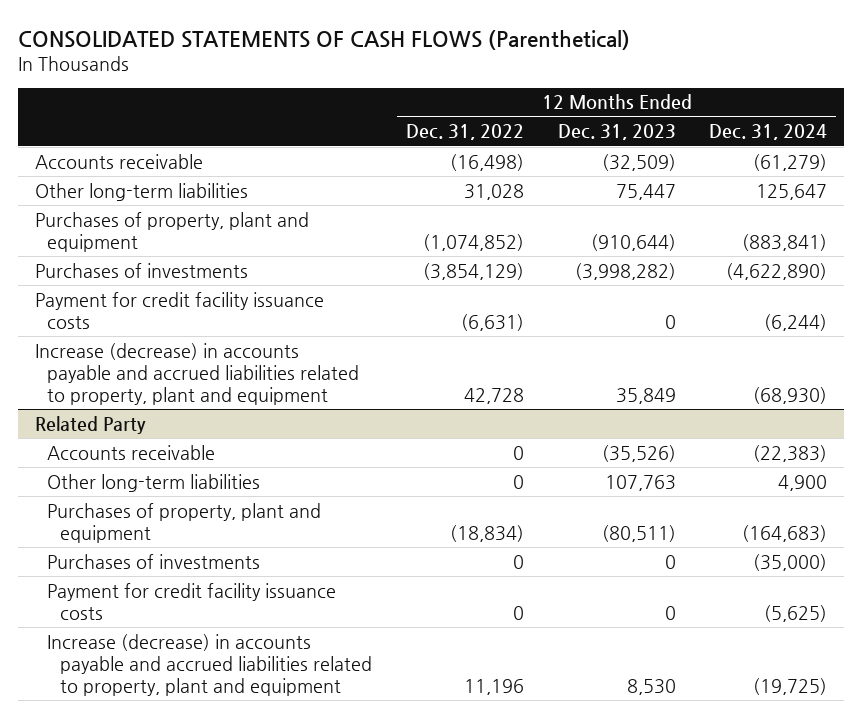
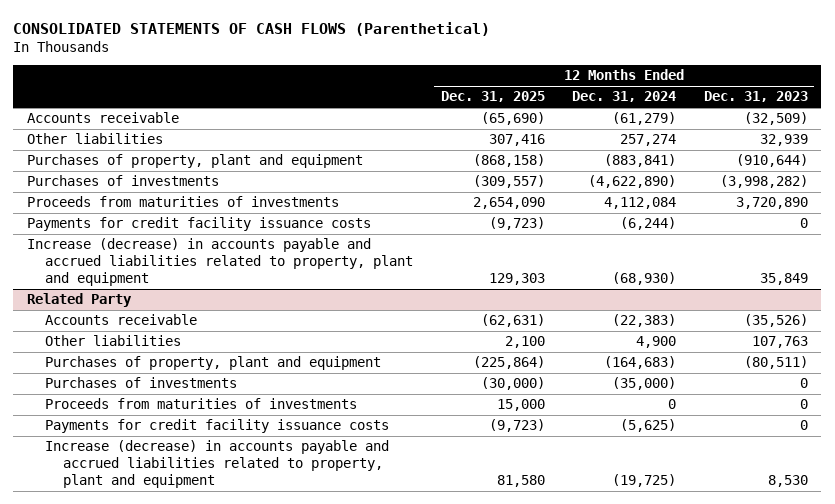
- | 12 Months Ended Dec. 31, 2022 | 12 Months Ended Dec. 31, 2023 | 12 Months Ended Dec. 31, 2024
+ | 12 Months Ended Dec. 31, 2025 | 12 Months Ended Dec. 31, 2024 | 12 Months Ended Dec. 31, 2023
- Other long-term liabilities | 31,028 | 75,447 | 125,647
+ Other liabilities | 307,416 | 257,274 | 32,939
- Payment for credit facility issuance costs | (6,631) | 0 | (6,244)
+ Proceeds from maturities of investments | 2,654,090 | 4,112,084 | 3,720,890
+ Payments for credit facility issuance costs | (9,723) | (6,244) | 0
@ Related Party
- Other long-term liabilities | 0 | 107,763 | 4,900
+ Other liabilities | 2,100 | 4,900 | 107,763
- Payment for credit facility issuance costs | 0 | 0 | (5,625)
+ Proceeds from maturities of investments | 15,000 | 0 | 0
+ Payments for credit facility issuance costs | (9,723) | (5,625) | 0

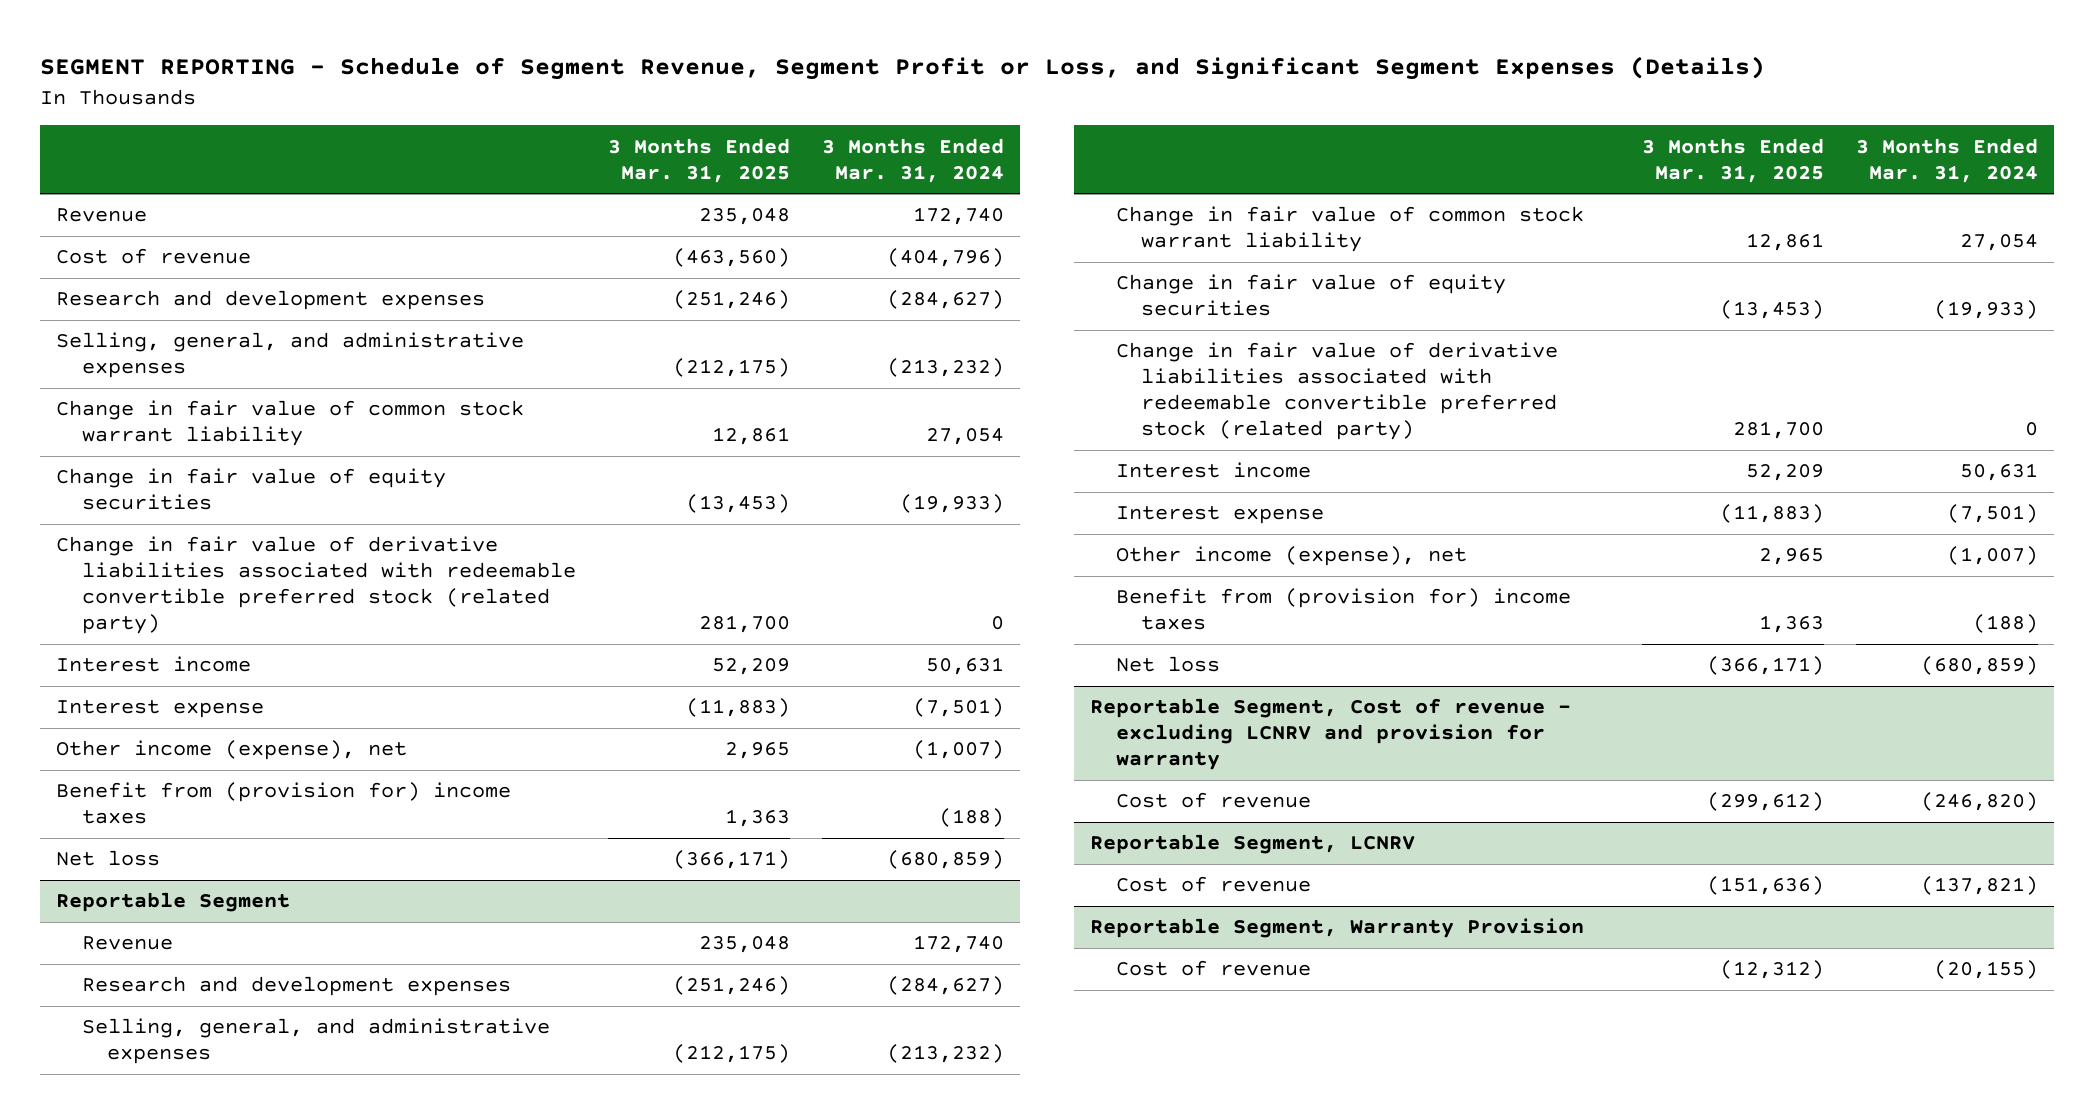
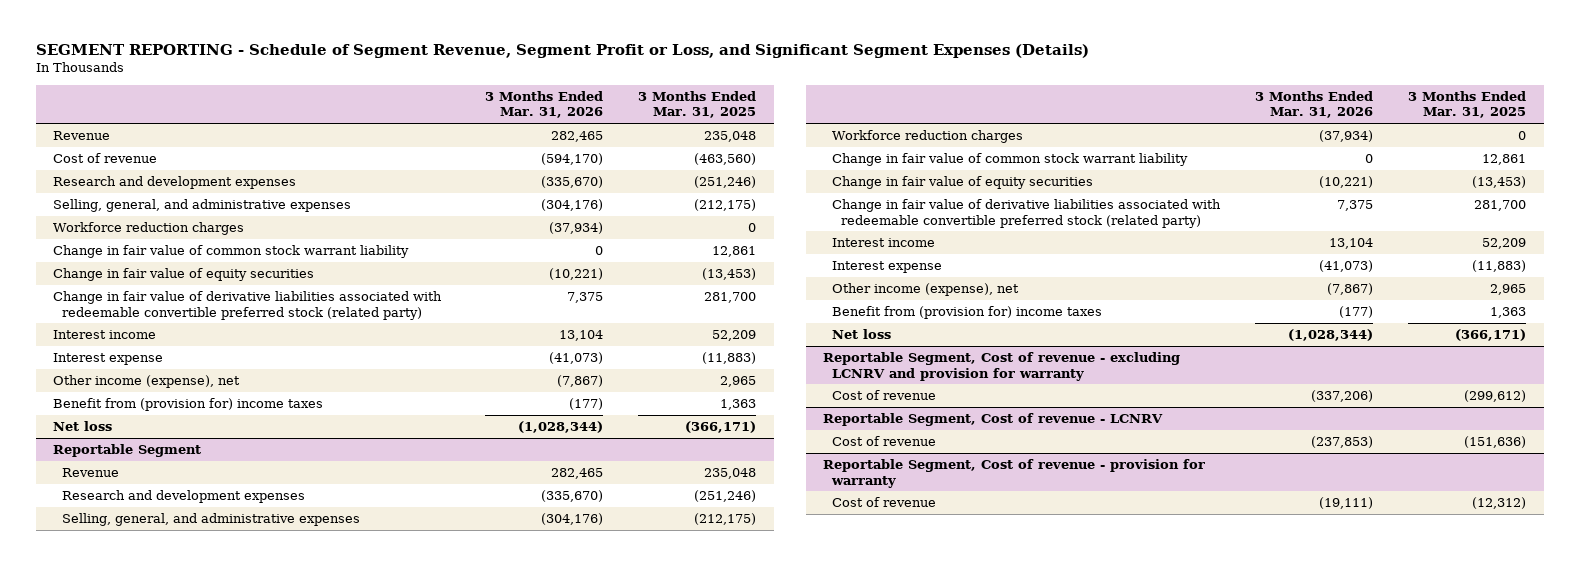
- | 3 Months Ended Mar. 31, 2025 | 3 Months Ended Mar. 31, 2024
+ | 3 Months Ended Mar. 31, 2026 | 3 Months Ended Mar. 31, 2025
+ Workforce reduction charges | (37,934) | 0
@ Reportable Segment
+ Workforce reduction charges | (37,934) | 0
- Reportable Segment, LCNRV
+ Reportable Segment, Cost of revenue - LCNRV
- Reportable Segment, Warranty Provision
+ Reportable Segment, Cost of revenue - provision for warranty

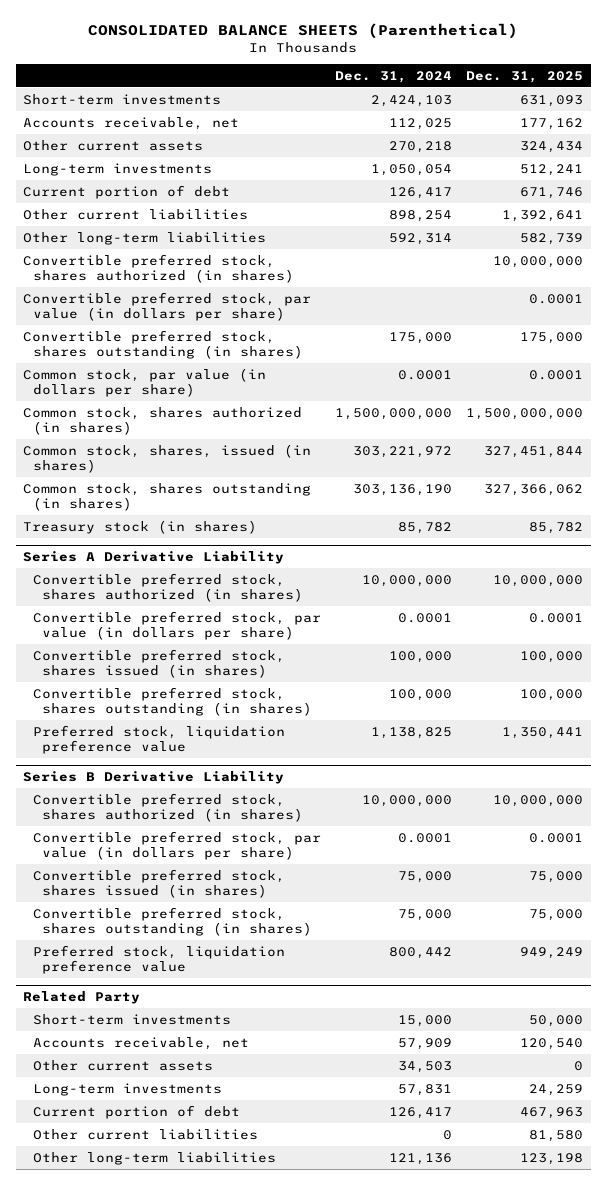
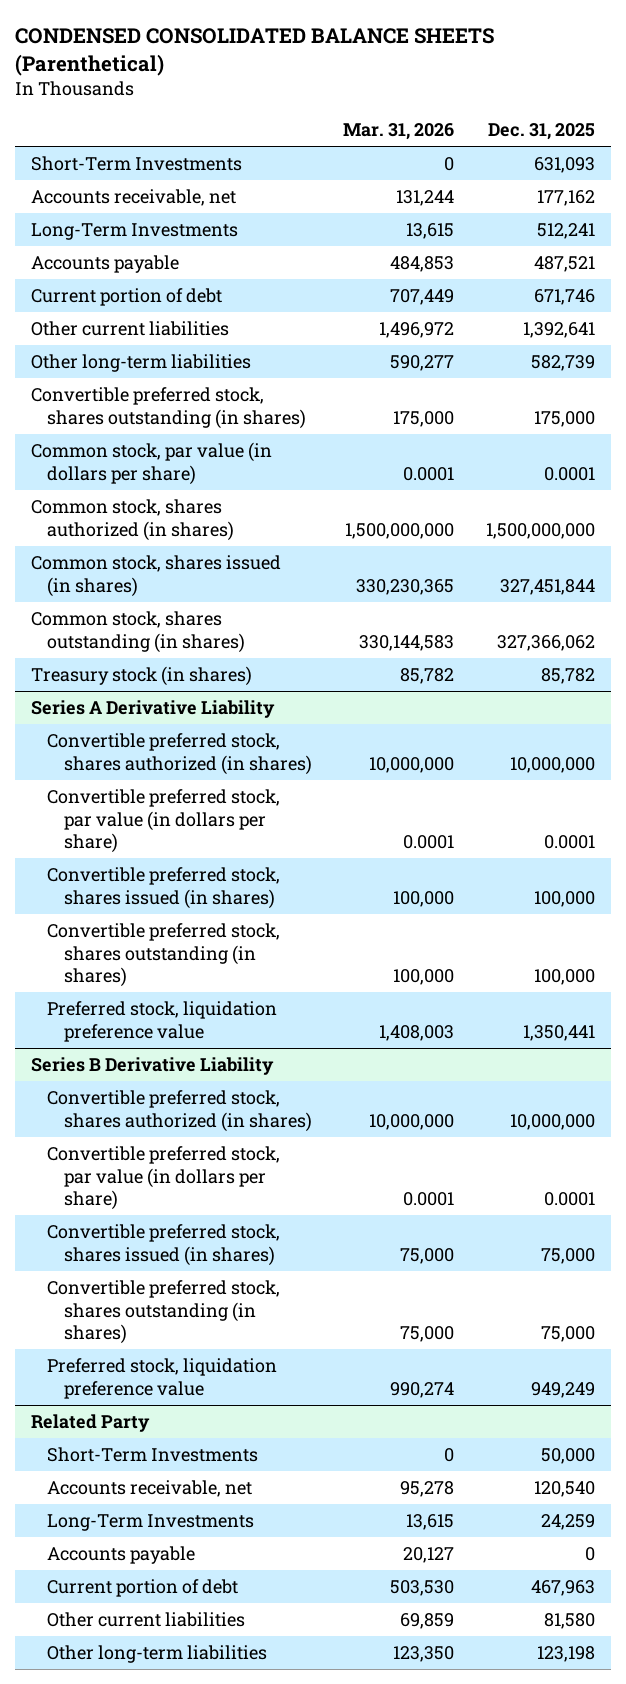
- CONSOLIDATED BALANCE SHEETS (Parenthetical)
+ CONDENSED CONSOLIDATED BALANCE SHEETS (Parenthetical)
- | Dec. 31, 2024 | Dec. 31, 2025
+ | Mar. 31, 2026 | Dec. 31, 2025
- Short-term investments | 2,424,103 | 631,093
+ Short-Term Investments | 0 | 631,093
- Other current assets | 270,218 | 324,434
- Long-term investments | 1,050,054 | 512,241
+ Long-Term Investments | 13,615 | 512,241
+ Accounts payable | 484,853 | 487,521
- Convertible preferred stock, shares authorized (in shares) | | 10,000,000
- Convertible preferred stock, par value (in dollars per share) | | 0.0001
- Common stock, shares, issued (in shares) | 303,221,972 | 327,451,844
+ Common stock, shares issued (in shares) | 330,230,365 | 327,451,844
@ Related Party
- Short-term investments | 15,000 | 50,000
+ Short-Term Investments | 0 | 50,000
- Other current assets | 34,503 | 0
- Long-term investments | 57,831 | 24,259
+ Long-Term Investments | 13,615 | 24,259
+ Accounts payable | 20,127 | 0

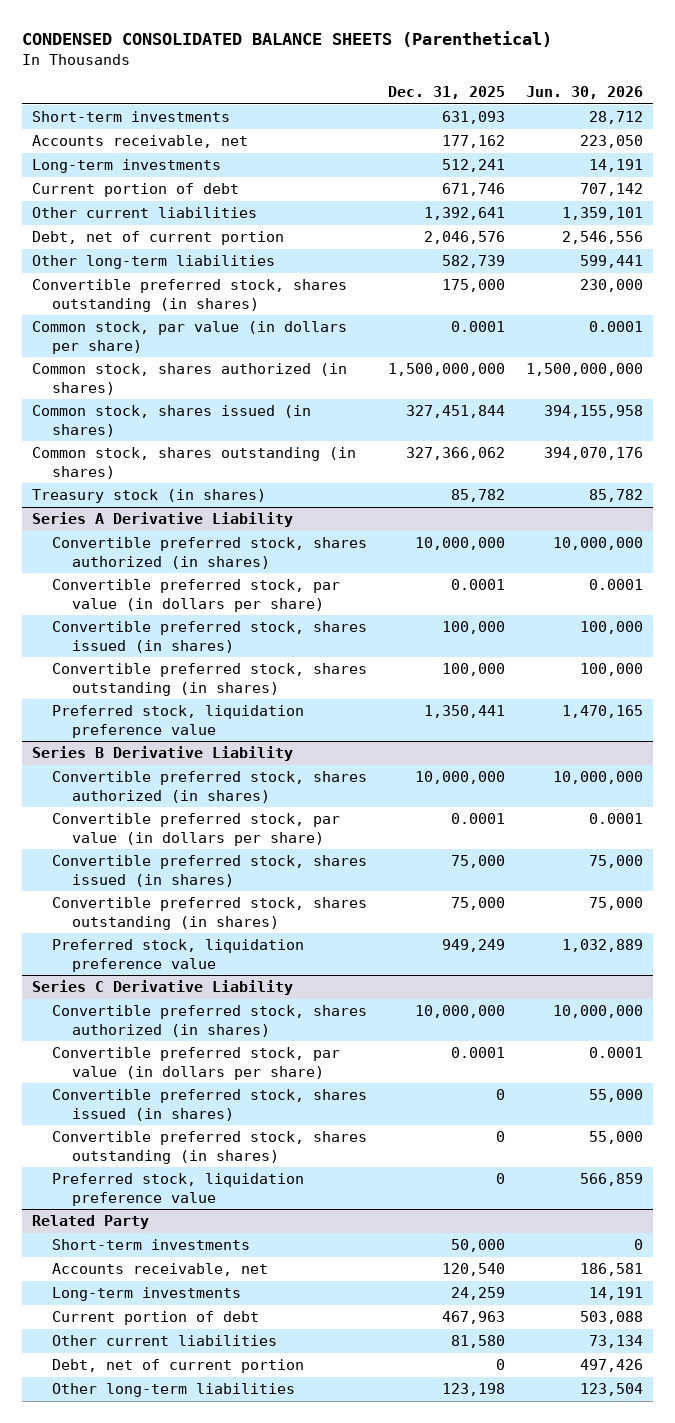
- | Mar. 31, 2026 | Dec. 31, 2025
+ | Dec. 31, 2025 | Jun. 30, 2026
- Short-Term Investments | 0 | 631,093
+ Short-term investments | 631,093 | 28,712
- Long-Term Investments | 13,615 | 512,241
- Accounts payable | 484,853 | 487,521
+ Long-term investments | 512,241 | 14,191
+ Debt, net of current portion | 2,046,576 | 2,546,556
+ Series C Derivative Liability
+ Convertible preferred stock, shares authorized (in shares) | 10,000,000 | 10,000,000
+ Convertible preferred stock, par value (in dollars per share) | 0.0001 | 0.0001
+ Convertible preferred stock, shares issued (in shares) | 0 | 55,000
+ Convertible preferred stock, shares outstanding (in shares) | 0 | 55,000
+ Preferred stock, liquidation preference value | 0 | 566,859
@ Related Party
- Short-Term Investments | 0 | 50,000
+ Short-term investments | 50,000 | 0
- Long-Term Investments | 13,615 | 24,259
- Accounts payable | 20,127 | 0
+ Long-term investments | 24,259 | 14,191
+ Debt, net of current portion | 0 | 497,426

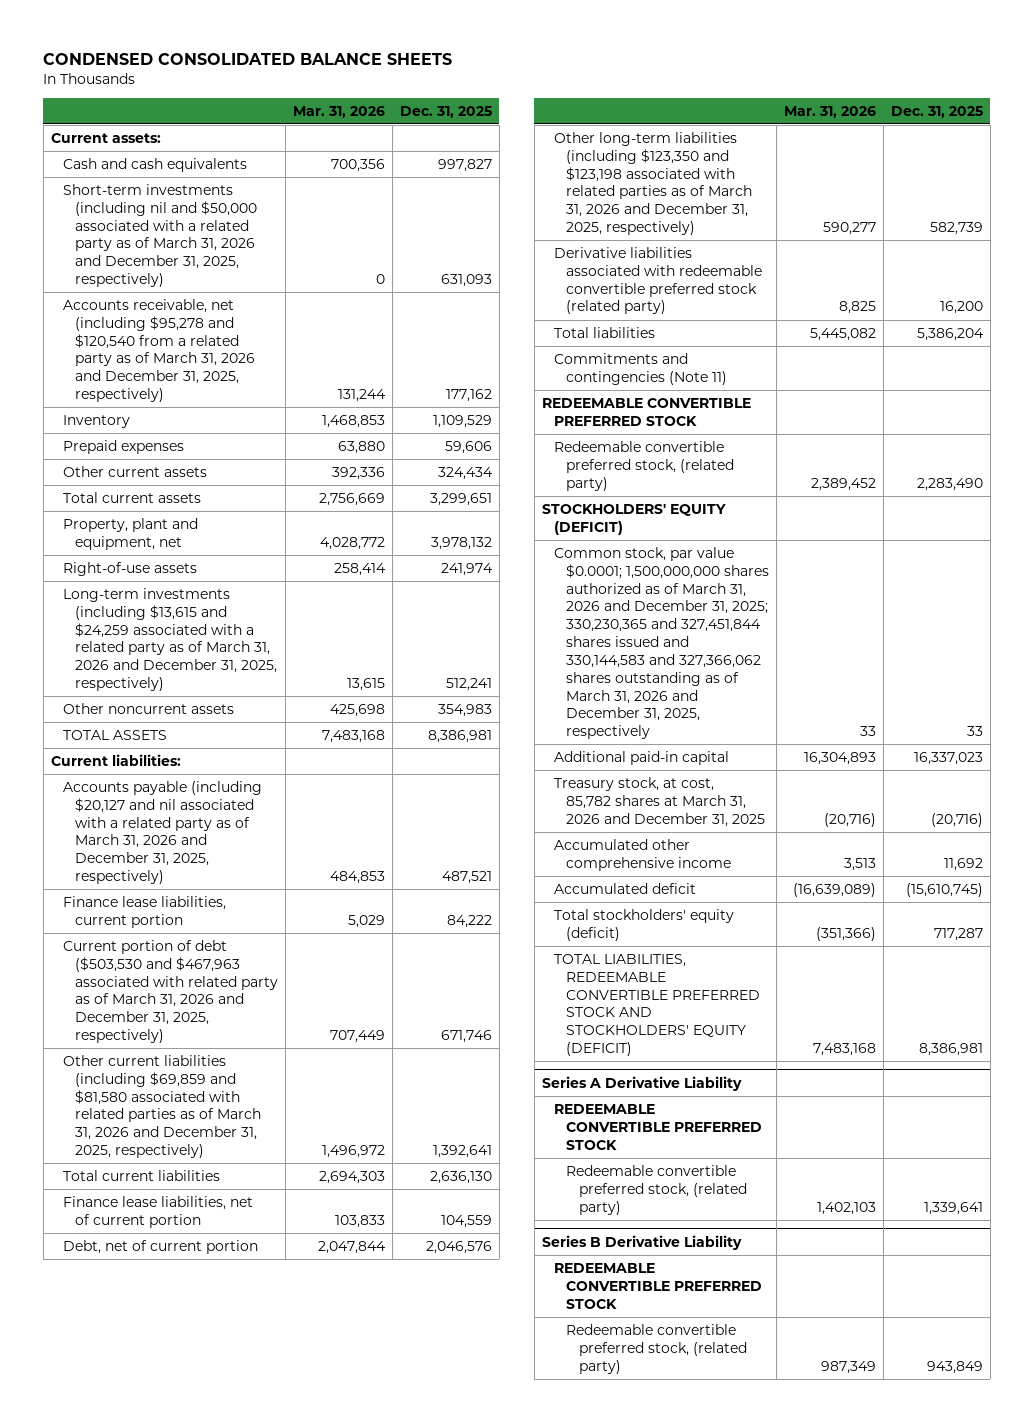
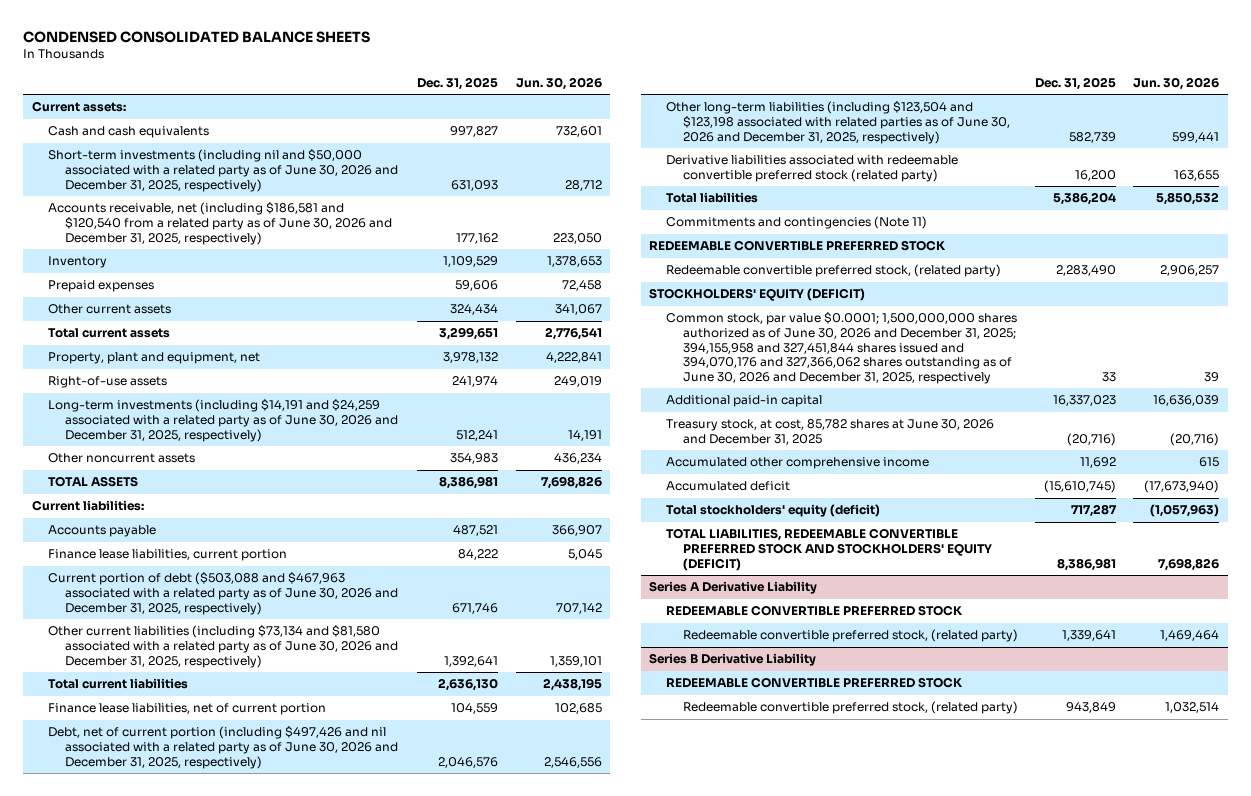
- | Mar. 31, 2026 | Dec. 31, 2025
+ | Dec. 31, 2025 | Jun. 30, 2026
- Short-term investments (including nil and $50,000 associated with a related party as of March 31, 2026 and December 31, 2025, respectively) | 0 | 631,093
- Accounts receivable, net (including $95,278 and $120,540 from a related party as of March 31, 2026 and December 31, 2025, respectively) | 131,244 | 177,162
+ Short-term investments (including nil and $50,000 associated with a related party as of June 30, 2026 and December 31, 2025, respectively) | 631,093 | 28,712
+ Accounts receivable, net (including $186,581 and $120,540 from a related party as of June 30, 2026 and December 31, 2025, respectively) | 177,162 | 223,050
- Long-term investments (including $13,615 and $24,259 associated with a related party as of March 31, 2026 and December 31, 2025, respectively) | 13,615 | 512,241
+ Long-term investments (including $14,191 and $24,259 associated with a related party as of June 30, 2026 and December 31, 2025, respectively) | 512,241 | 14,191
- Accounts payable (including $20,127 and nil associated with a related party as of March 31, 2026 and December 31, 2025, respectively) | 484,853 | 487,521
+ Accounts payable | 487,521 | 366,907
- Current portion of debt ($503,530 and $467,963 associated with related party as of March 31, 2026 and December 31, 2025, respectively) | 707,449 | 671,746
- Other current liabilities (including $69,859 and $81,580 associated with related parties as of March 31, 2026 and December 31, 2025, respectively) | 1,496,972 | 1,392,641
+ Current portion of debt ($503,088 and $467,963 associated with a related party as of June 30, 2026 and December 31, 2025, respectively) | 671,746 | 707,142
+ Other current liabilities (including $73,134 and $81,580 associated with a related party as of June 30, 2026 and December 31, 2025, respectively) | 1,392,641 | 1,359,101
- Debt, net of current portion | 2,047,844 | 2,046,576
- Other long-term liabilities (including $123,350 and $123,198 associated with related parties as of March 31, 2026 and December 31, 2025, respectively) | 590,277 | 582,739
+ Debt, net of current portion (including $497,426 and nil associated with a related party as of June 30, 2026 and December 31, 2025, respectively) | 2,046,576 | 2,546,556
+ Other long-term liabilities (including $123,504 and $123,198 associated with related parties as of June 30, 2026 and December 31, 2025, respectively) | 582,739 | 599,441
- Common stock, par value $0.0001; 1,500,000,000 shares authorized as of March 31, 2026 and December 31, 2025; 330,230,365 and 327,451,844 shares issued and 330,144,583 and 327,366,062 shares outstanding as of March 31, 2026 and December 31, 2025, respectively | 33 | 33
+ Common stock, par value $0.0001; 1,500,000,000 shares authorized as of June 30, 2026 and December 31, 2025; 394,155,958 and 327,451,844 shares issued and 394,070,176 and 327,366,062 shares outstanding as of June 30, 2026 and December 31, 2025, respectively | 33 | 39
- Treasury stock, at cost, 85,782 shares at March 31, 2026 and December 31, 2025 | (20,716) | (20,716)
+ Treasury stock, at cost, 85,782 shares at June 30, 2026 and December 31, 2025 | (20,716) | (20,716)

